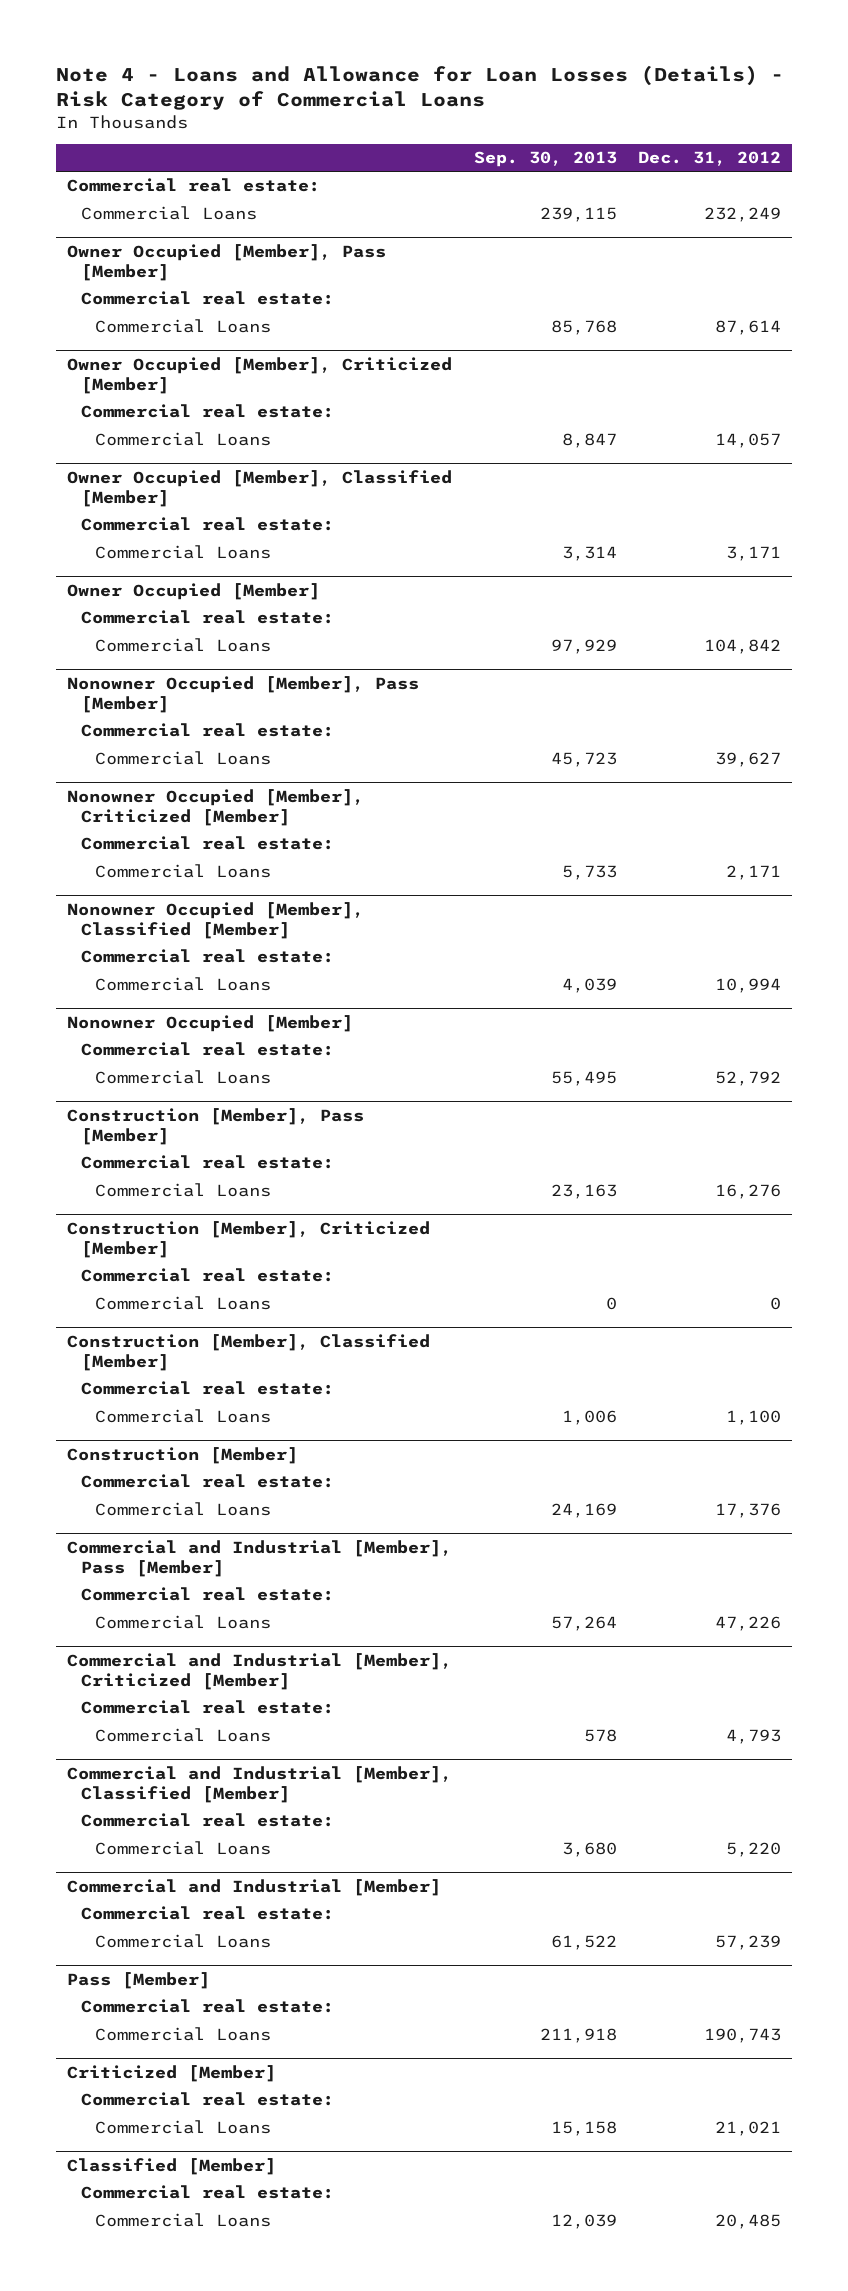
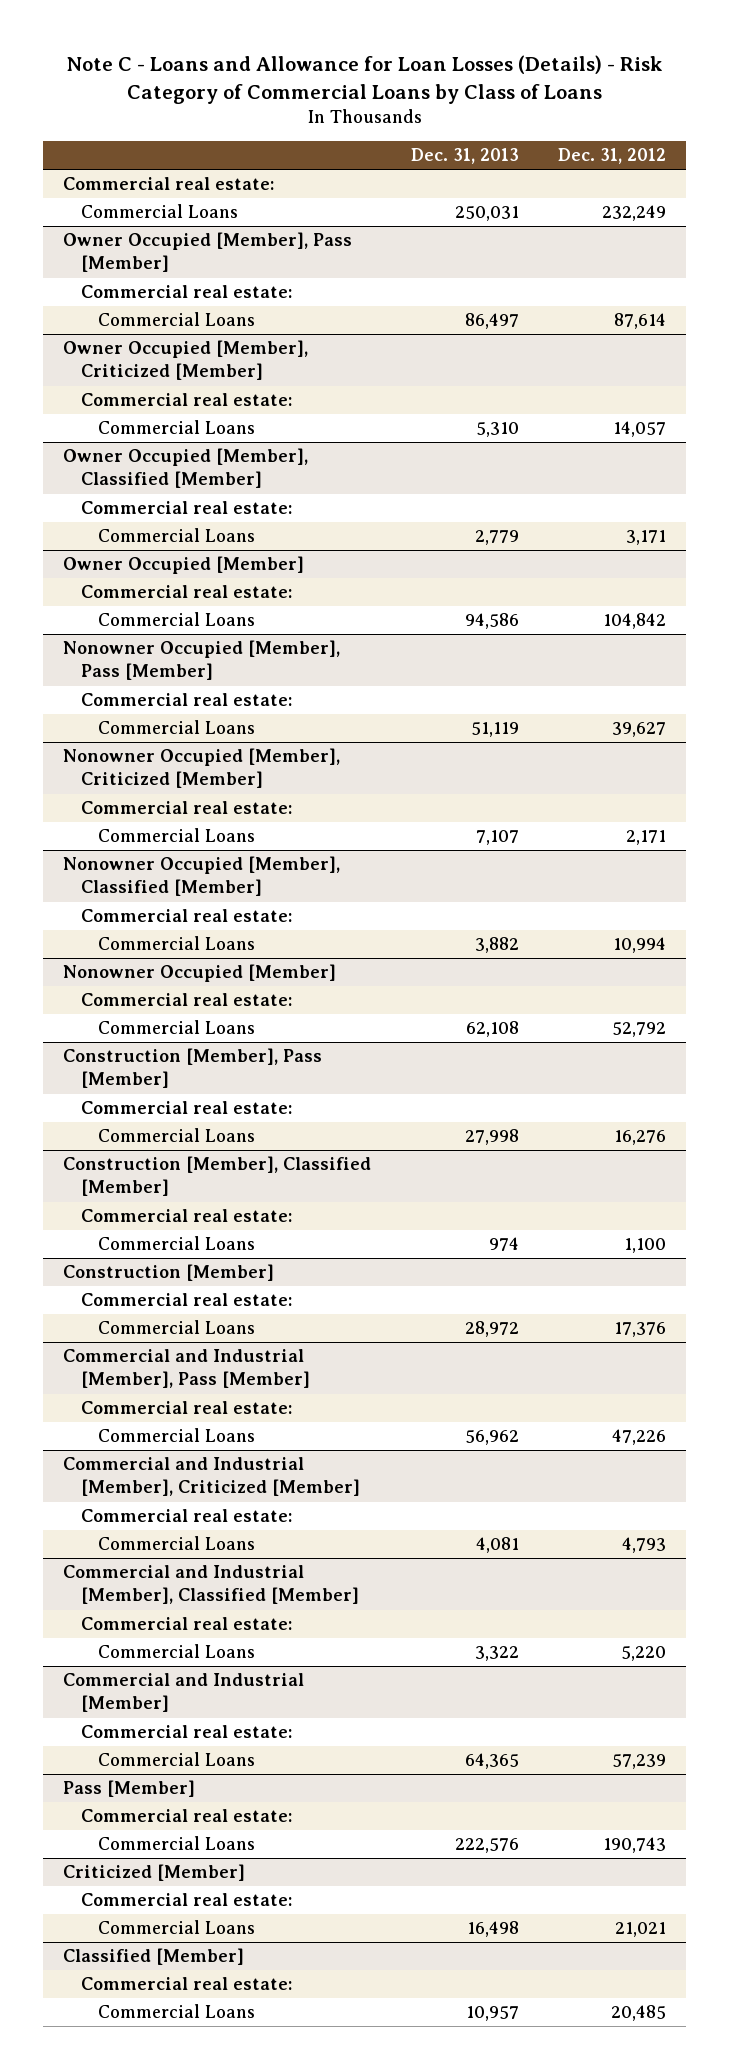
- Note 4 - Loans and Allowance for Loan Losses (Details) - Risk Category of Commercial Loans
+ Note C - Loans and Allowance for Loan Losses (Details) - Risk Category of Commercial Loans by Class of Loans
- | Sep. 30, 2013 | Dec. 31, 2012
+ | Dec. 31, 2013 | Dec. 31, 2012
- Construction [Member], Criticized [Member]
- Commercial real estate:
- Commercial Loans | 0 | 0

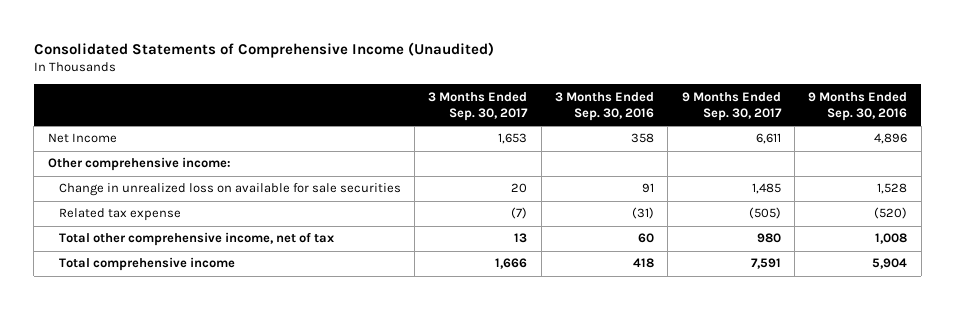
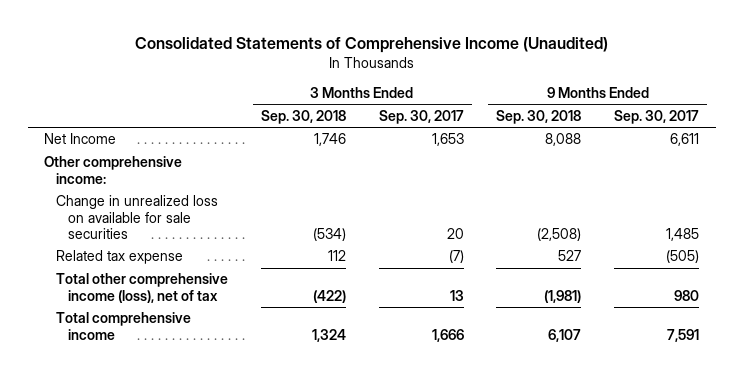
- | 3 Months Ended Sep. 30, 2017 | 3 Months Ended Sep. 30, 2016 | 9 Months Ended Sep. 30, 2017 | 9 Months Ended Sep. 30, 2016
+ | 3 Months Ended Sep. 30, 2018 | 3 Months Ended Sep. 30, 2017 | 9 Months Ended Sep. 30, 2018 | 9 Months Ended Sep. 30, 2017
- Total other comprehensive income, net of tax | 13 | 60 | 980 | 1,008
+ Total other comprehensive income (loss), net of tax | (422) | 13 | (1,981) | 980

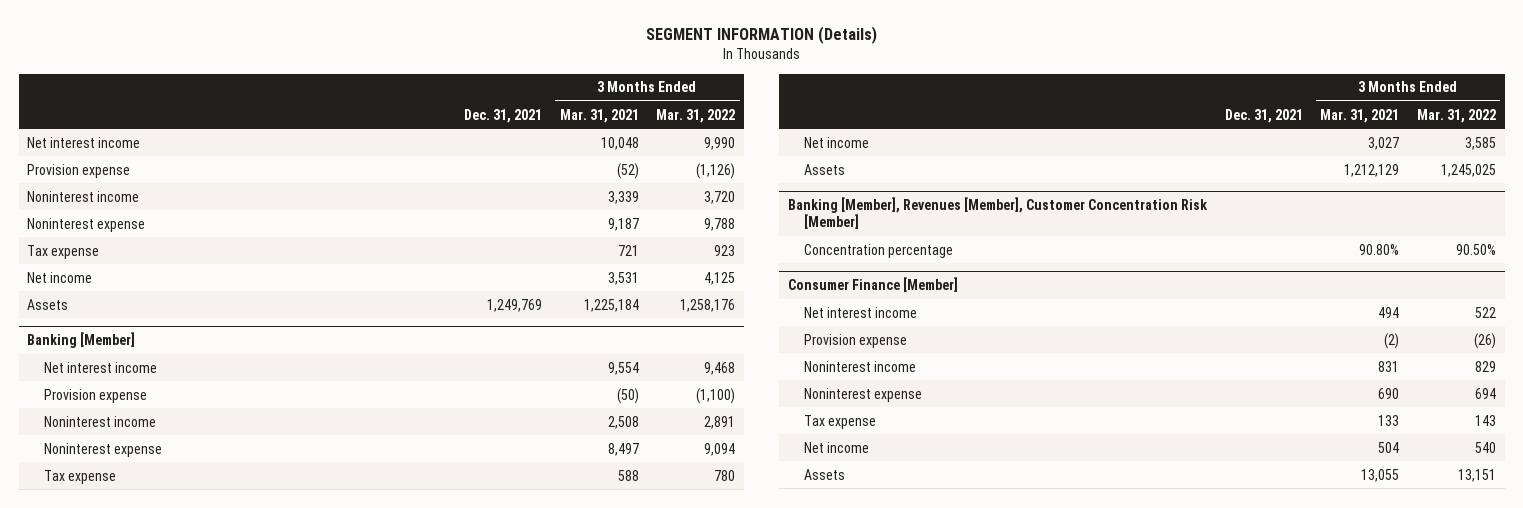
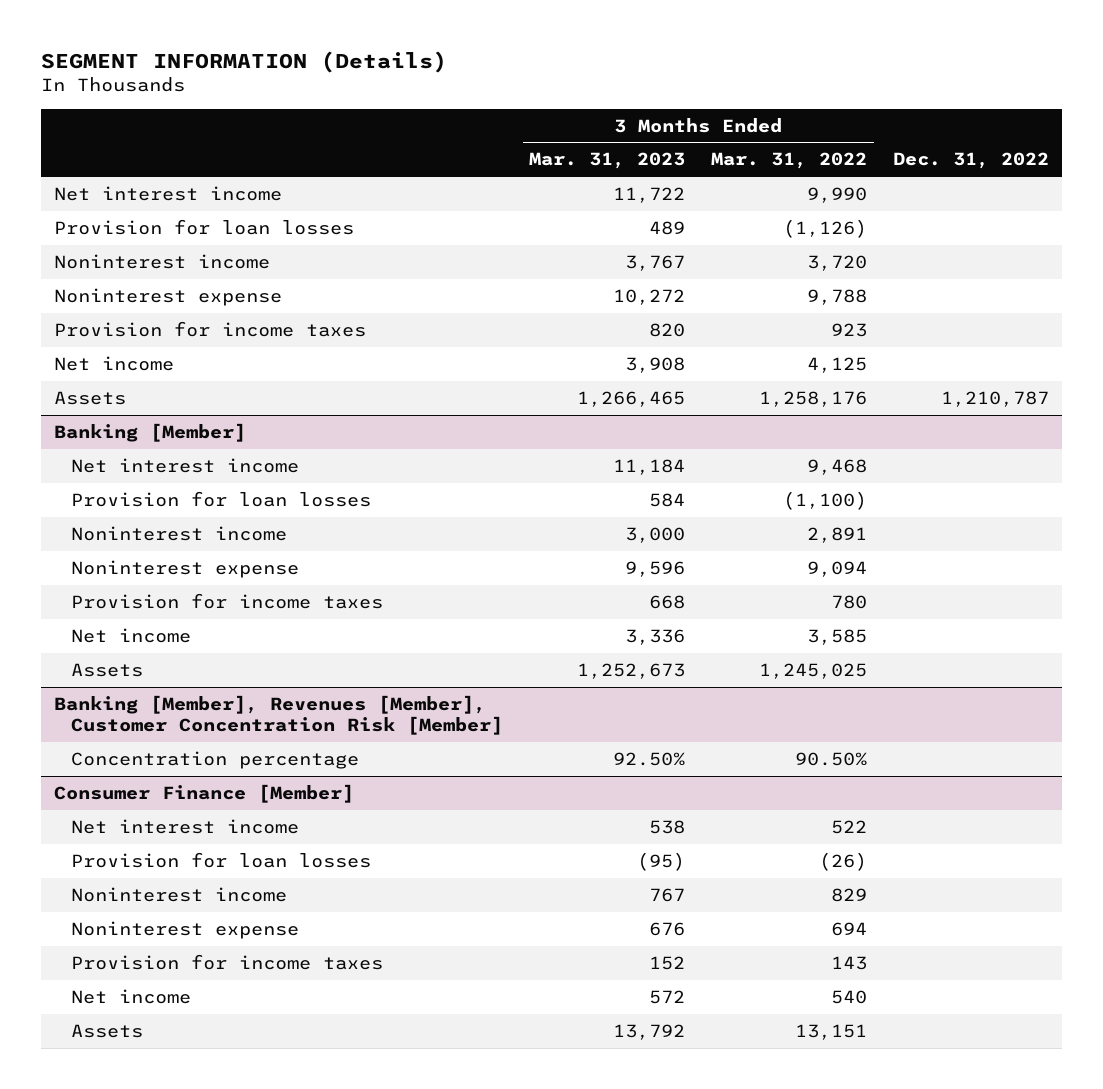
- | Dec. 31, 2021 | 3 Months Ended Mar. 31, 2021 | 3 Months Ended Mar. 31, 2022
+ | 3 Months Ended Mar. 31, 2023 | 3 Months Ended Mar. 31, 2022 | Dec. 31, 2022
- Provision expense | | (52) | (1,126)
+ Provision for loan losses | 489 | (1,126) |
- Tax expense | | 721 | 923
+ Provision for income taxes | 820 | 923 |
@ Banking [Member]
- Provision expense | | (50) | (1,100)
+ Provision for loan losses | 584 | (1,100) |
- Tax expense | | 588 | 780
+ Provision for income taxes | 668 | 780 |
@ Consumer Finance [Member]
- Provision expense | | (2) | (26)
+ Provision for loan losses | (95) | (26) |
- Tax expense | | 133 | 143
+ Provision for income taxes | 152 | 143 |

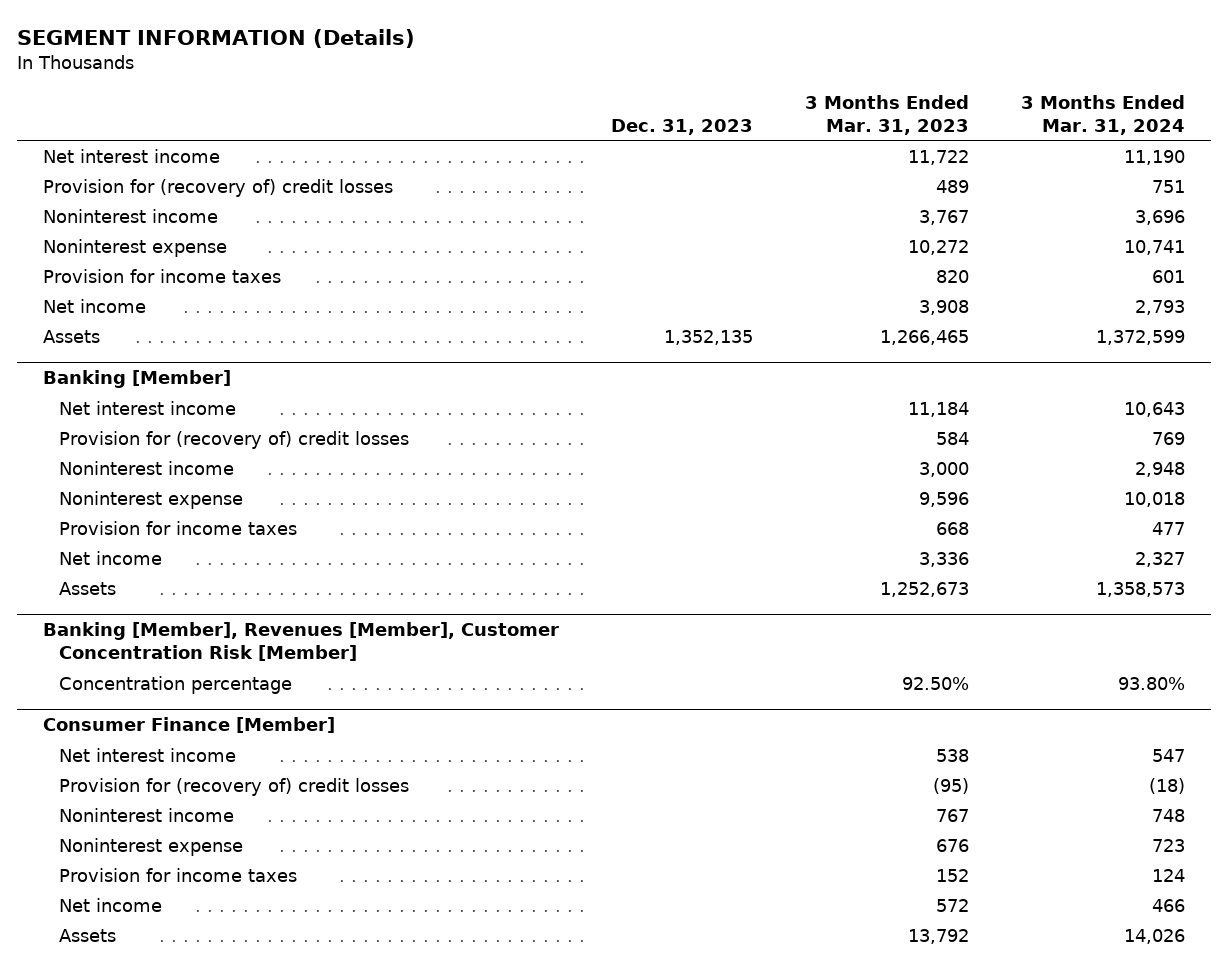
- | 3 Months Ended Mar. 31, 2023 | 3 Months Ended Mar. 31, 2022 | Dec. 31, 2022
+ | Dec. 31, 2023 | 3 Months Ended Mar. 31, 2023 | 3 Months Ended Mar. 31, 2024
- Provision for loan losses | 489 | (1,126) |
+ Provision for (recovery of) credit losses | | 489 | 751
@ Banking [Member]
- Provision for loan losses | 584 | (1,100) |
+ Provision for (recovery of) credit losses | | 584 | 769
@ Consumer Finance [Member]
- Provision for loan losses | (95) | (26) |
+ Provision for (recovery of) credit losses | | (95) | (18)

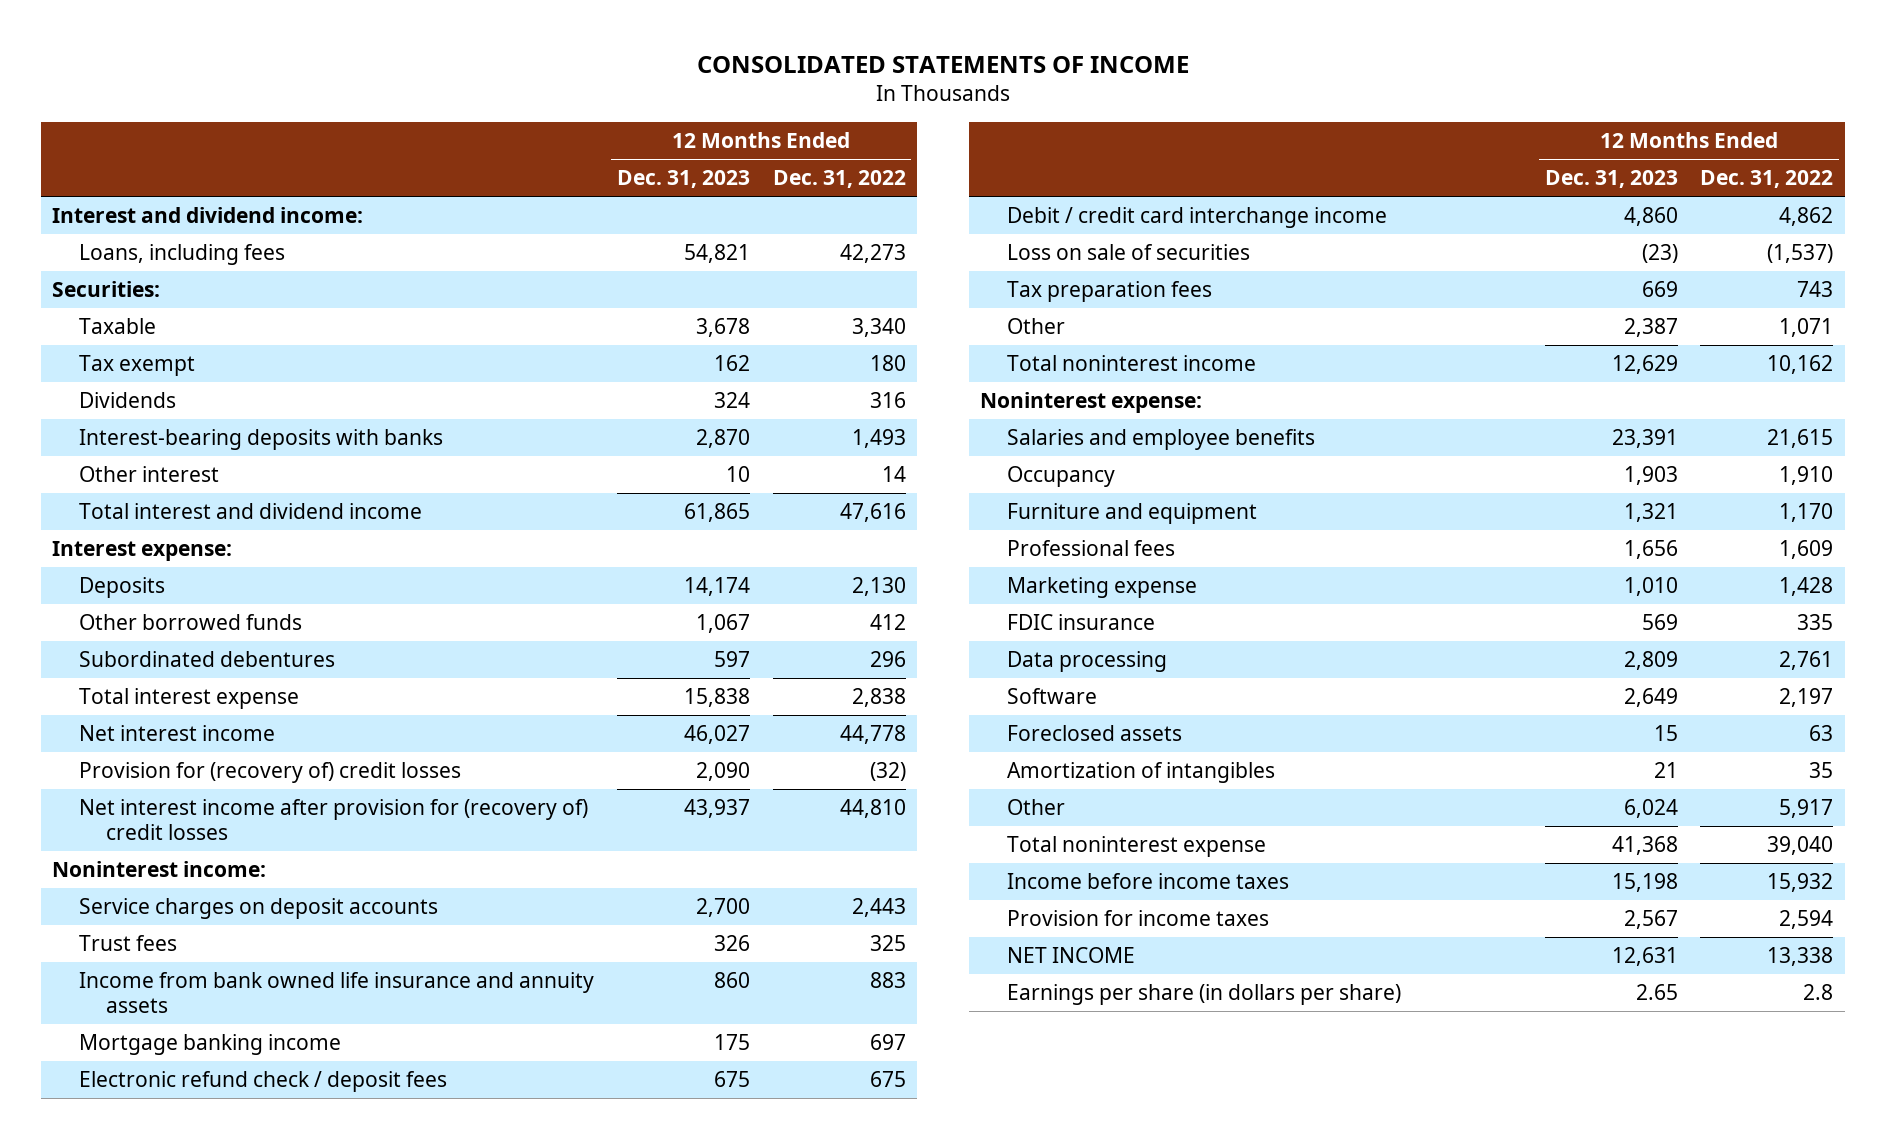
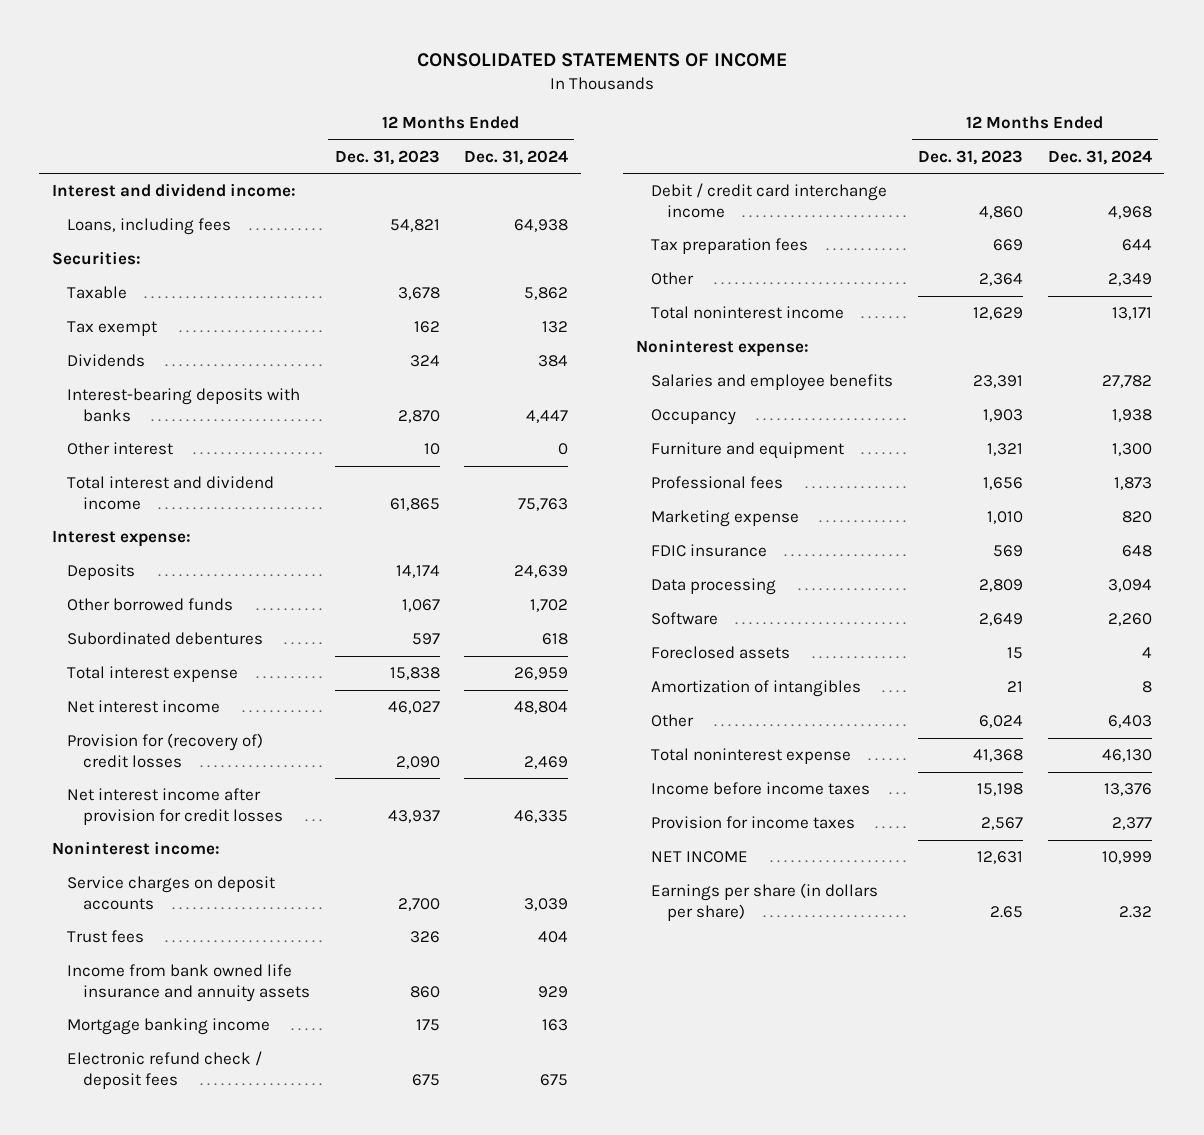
- | 12 Months Ended Dec. 31, 2023 | 12 Months Ended Dec. 31, 2022
+ | 12 Months Ended Dec. 31, 2023 | 12 Months Ended Dec. 31, 2024
- Net interest income after provision for (recovery of) credit losses | 43,937 | 44,810
+ Net interest income after provision for credit losses | 43,937 | 46,335
- Loss on sale of securities | (23) | (1,537)
- Other | 2,387 | 1,071
+ Other | 2,364 | 2,349

